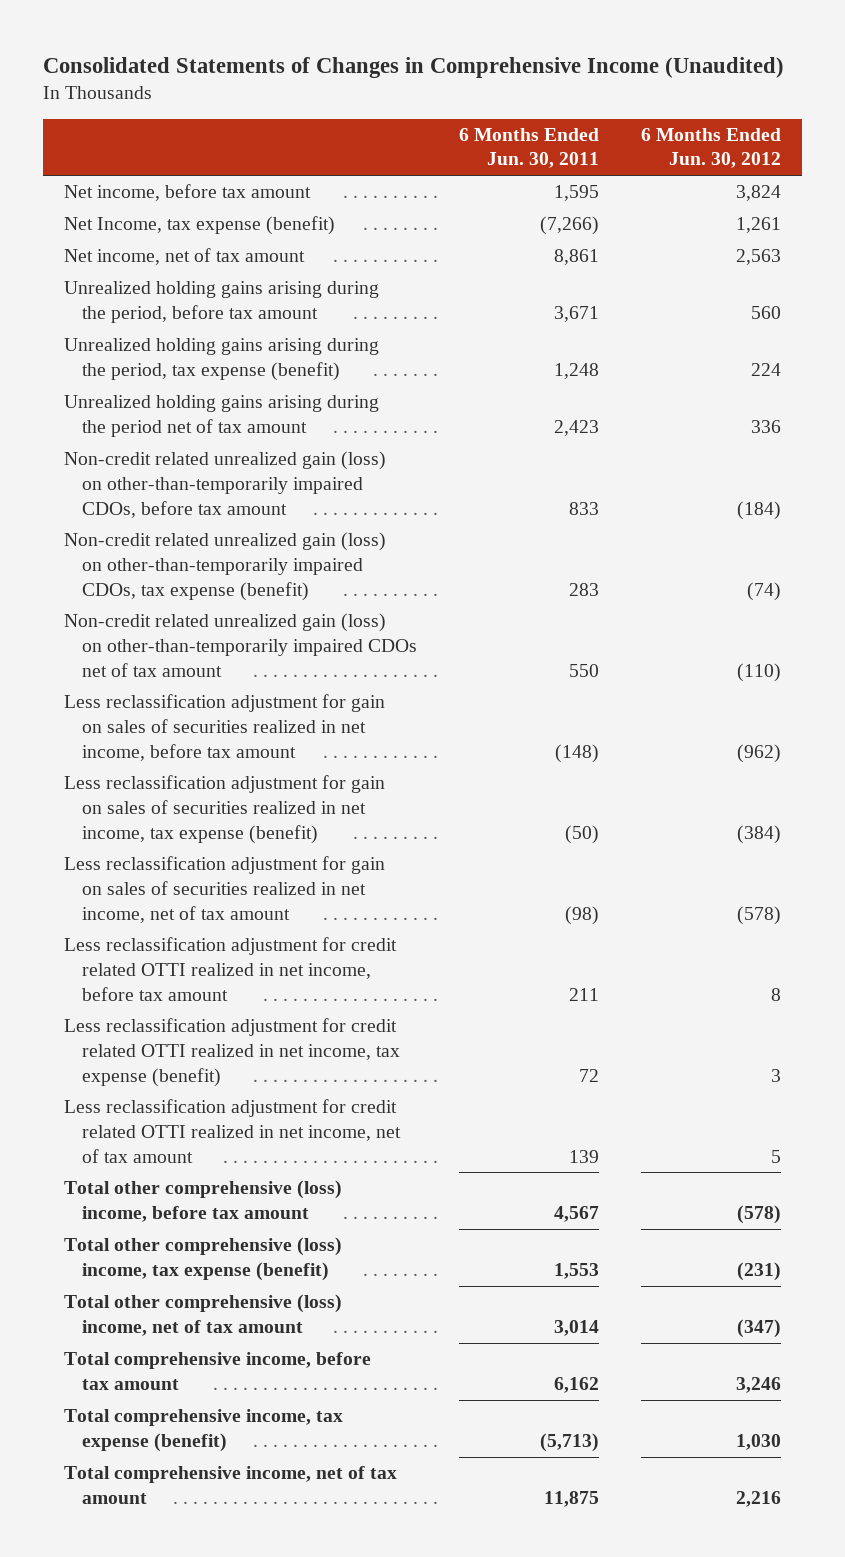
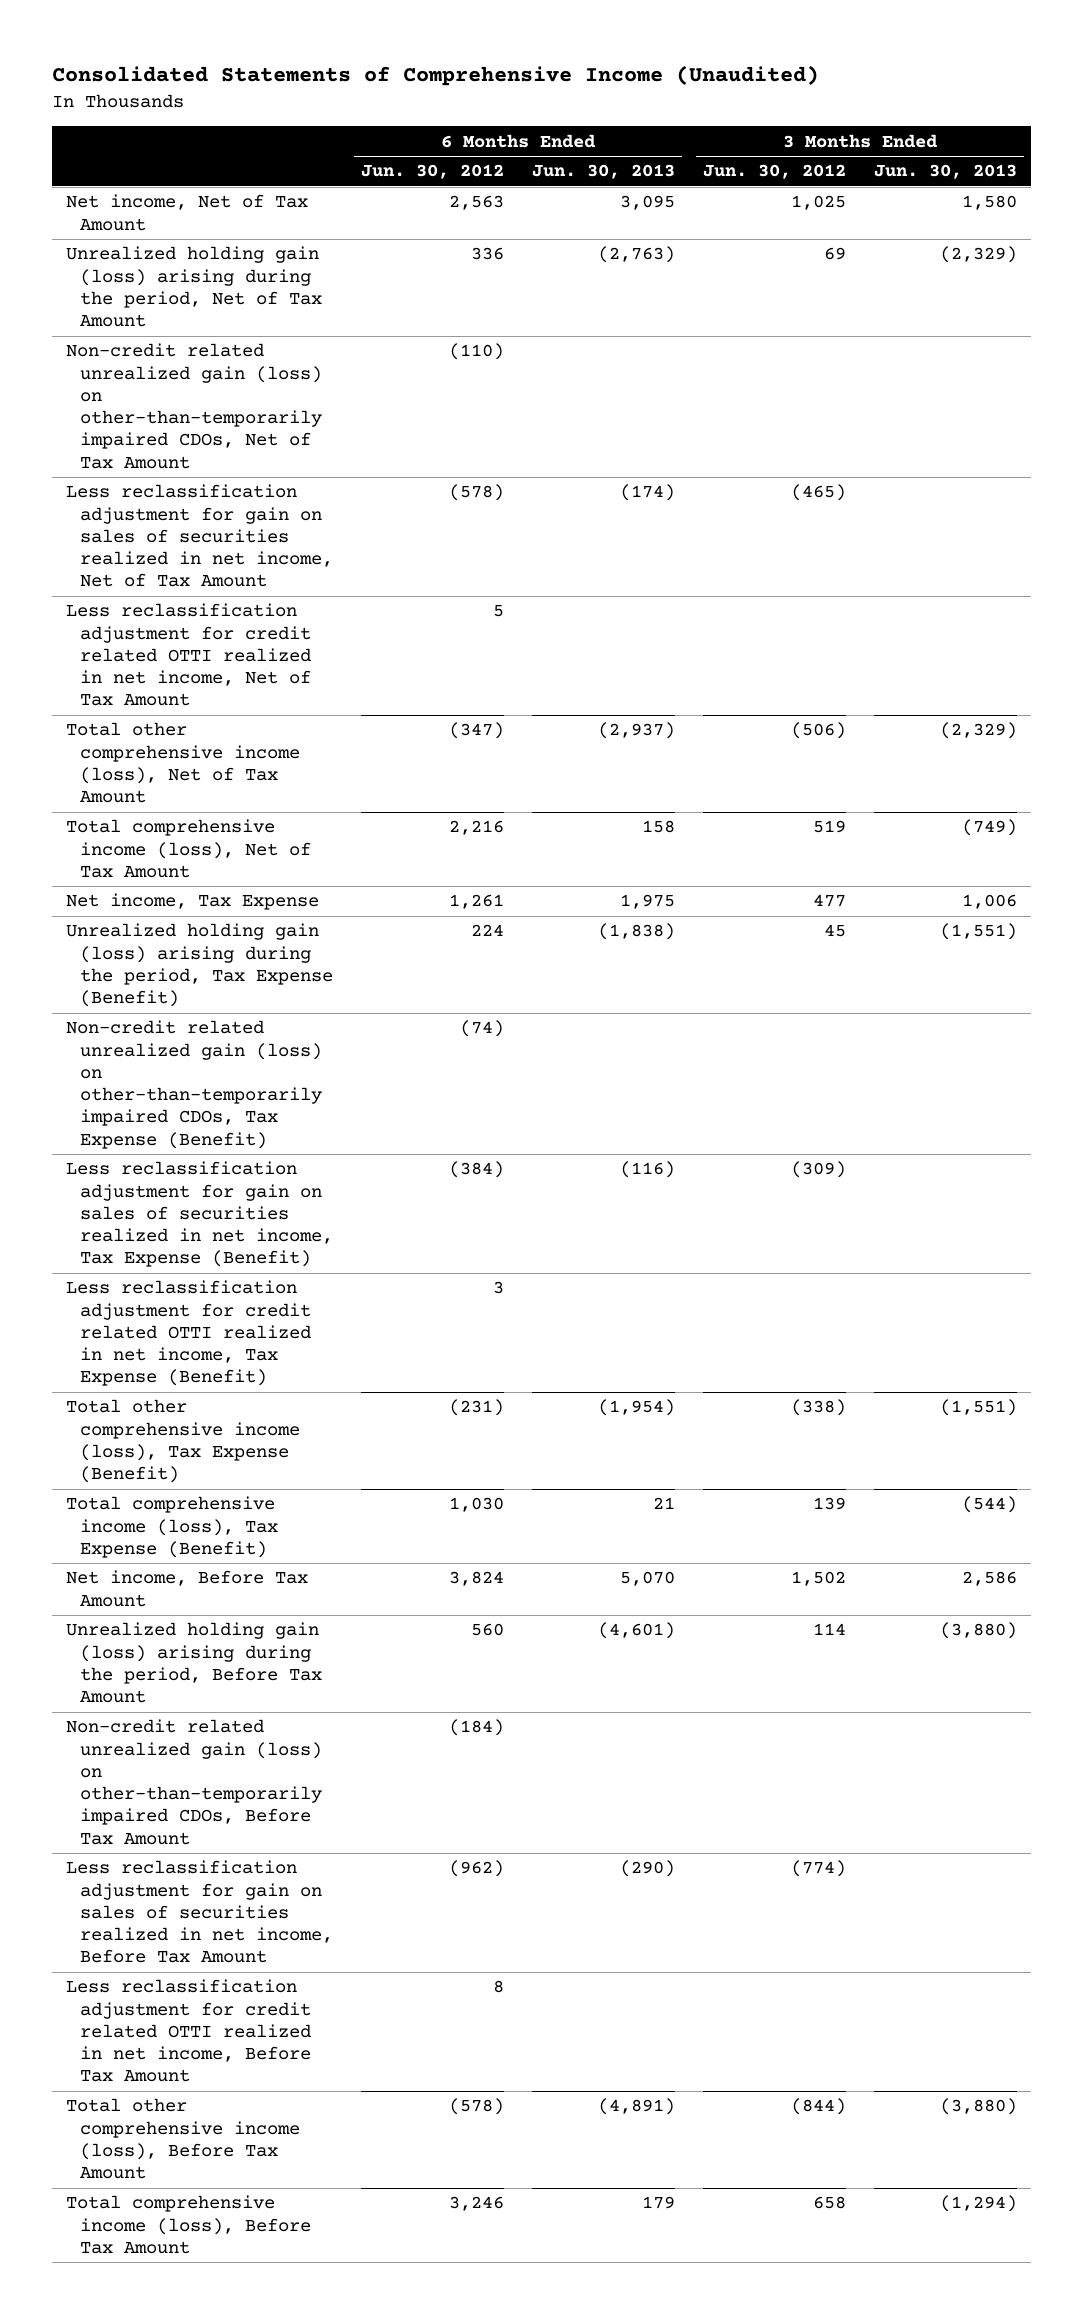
- Consolidated Statements of Changes in Comprehensive Income (Unaudited)
+ Consolidated Statements of Comprehensive Income (Unaudited)
- | 6 Months Ended Jun. 30, 2011 | 6 Months Ended Jun. 30, 2012
+ | 6 Months Ended Jun. 30, 2012 | 6 Months Ended Jun. 30, 2013 | 3 Months Ended Jun. 30, 2012 | 3 Months Ended Jun. 30, 2013
- Net income, before tax amount | 1,595 | 3,824
- Net Income, tax expense (benefit) | (7,266) | 1,261
- Net income, net of tax amount | 8,861 | 2,563
- Unrealized holding gains arising during the period, before tax amount | 3,671 | 560
- Unrealized holding gains arising during the period, tax expense (benefit) | 1,248 | 224
- Unrealized holding gains arising during the period net of tax amount | 2,423 | 336
- Non-credit related unrealized gain (loss) on other-than-temporarily impaired CDOs, before tax amount | 833 | (184)
- Non-credit related unrealized gain (loss) on other-than-temporarily impaired CDOs, tax expense (benefit) | 283 | (74)
- Non-credit related unrealized gain (loss) on other-than-temporarily impaired CDOs net of tax amount | 550 | (110)
- Less reclassification adjustment for gain on sales of securities realized in net income, before tax amount | (148) | (962)
- Less reclassification adjustment for gain on sales of securities realized in net income, tax expense (benefit) | (50) | (384)
- Less reclassification adjustment for gain on sales of securities realized in net income, net of tax amount | (98) | (578)
- Less reclassification adjustment for credit related OTTI realized in net income, before tax amount | 211 | 8
- Less reclassification adjustment for credit related OTTI realized in net income, tax expense (benefit) | 72 | 3
- Less reclassification adjustment for credit related OTTI realized in net income, net of tax amount | 139 | 5
- Total other comprehensive (loss) income, before tax amount | 4,567 | (578)
- Total other comprehensive (loss) income, tax expense (benefit) | 1,553 | (231)
- Total other comprehensive (loss) income, net of tax amount | 3,014 | (347)
- Total comprehensive income, before tax amount | 6,162 | 3,246
- Total comprehensive income, tax expense (benefit) | (5,713) | 1,030
- Total comprehensive income, net of tax amount | 11,875 | 2,216
+ Net income, Net of Tax Amount | 2,563 | 3,095 | 1,025 | 1,580
+ Unrealized holding gain (loss) arising during the period, Net of Tax Amount | 336 | (2,763) | 69 | (2,329)
+ Non-credit related unrealized gain (loss) on other-than-temporarily impaired CDOs, Net of Tax Amount | (110) | | |
+ Less reclassification adjustment for gain on sales of securities realized in net income, Net of Tax Amount | (578) | (174) | (465) |
+ Less reclassification adjustment for credit related OTTI realized in net income, Net of Tax Amount | 5 | | |
+ Total other comprehensive income (loss), Net of Tax Amount | (347) | (2,937) | (506) | (2,329)
+ Total comprehensive income (loss), Net of Tax Amount | 2,216 | 158 | 519 | (749)
+ Net income, Tax Expense | 1,261 | 1,975 | 477 | 1,006
+ Unrealized holding gain (loss) arising during the period, Tax Expense (Benefit) | 224 | (1,838) | 45 | (1,551)
+ Non-credit related unrealized gain (loss) on other-than-temporarily impaired CDOs, Tax Expense (Benefit) | (74) | | |
+ Less reclassification adjustment for gain on sales of securities realized in net income, Tax Expense (Benefit) | (384) | (116) | (309) |
+ Less reclassification adjustment for credit related OTTI realized in net income, Tax Expense (Benefit) | 3 | | |
+ Total other comprehensive income (loss), Tax Expense (Benefit) | (231) | (1,954) | (338) | (1,551)
+ Total comprehensive income (loss), Tax Expense (Benefit) | 1,030 | 21 | 139 | (544)
+ Net income, Before Tax Amount | 3,824 | 5,070 | 1,502 | 2,586
+ Unrealized holding gain (loss) arising during the period, Before Tax Amount | 560 | (4,601) | 114 | (3,880)
+ Non-credit related unrealized gain (loss) on other-than-temporarily impaired CDOs, Before Tax Amount | (184) | | |
+ Less reclassification adjustment for gain on sales of securities realized in net income, Before Tax Amount | (962) | (290) | (774) |
+ Less reclassification adjustment for credit related OTTI realized in net income, Before Tax Amount | 8 | | |
+ Total other comprehensive income (loss), Before Tax Amount | (578) | (4,891) | (844) | (3,880)
+ Total comprehensive income (loss), Before Tax Amount | 3,246 | 179 | 658 | (1,294)

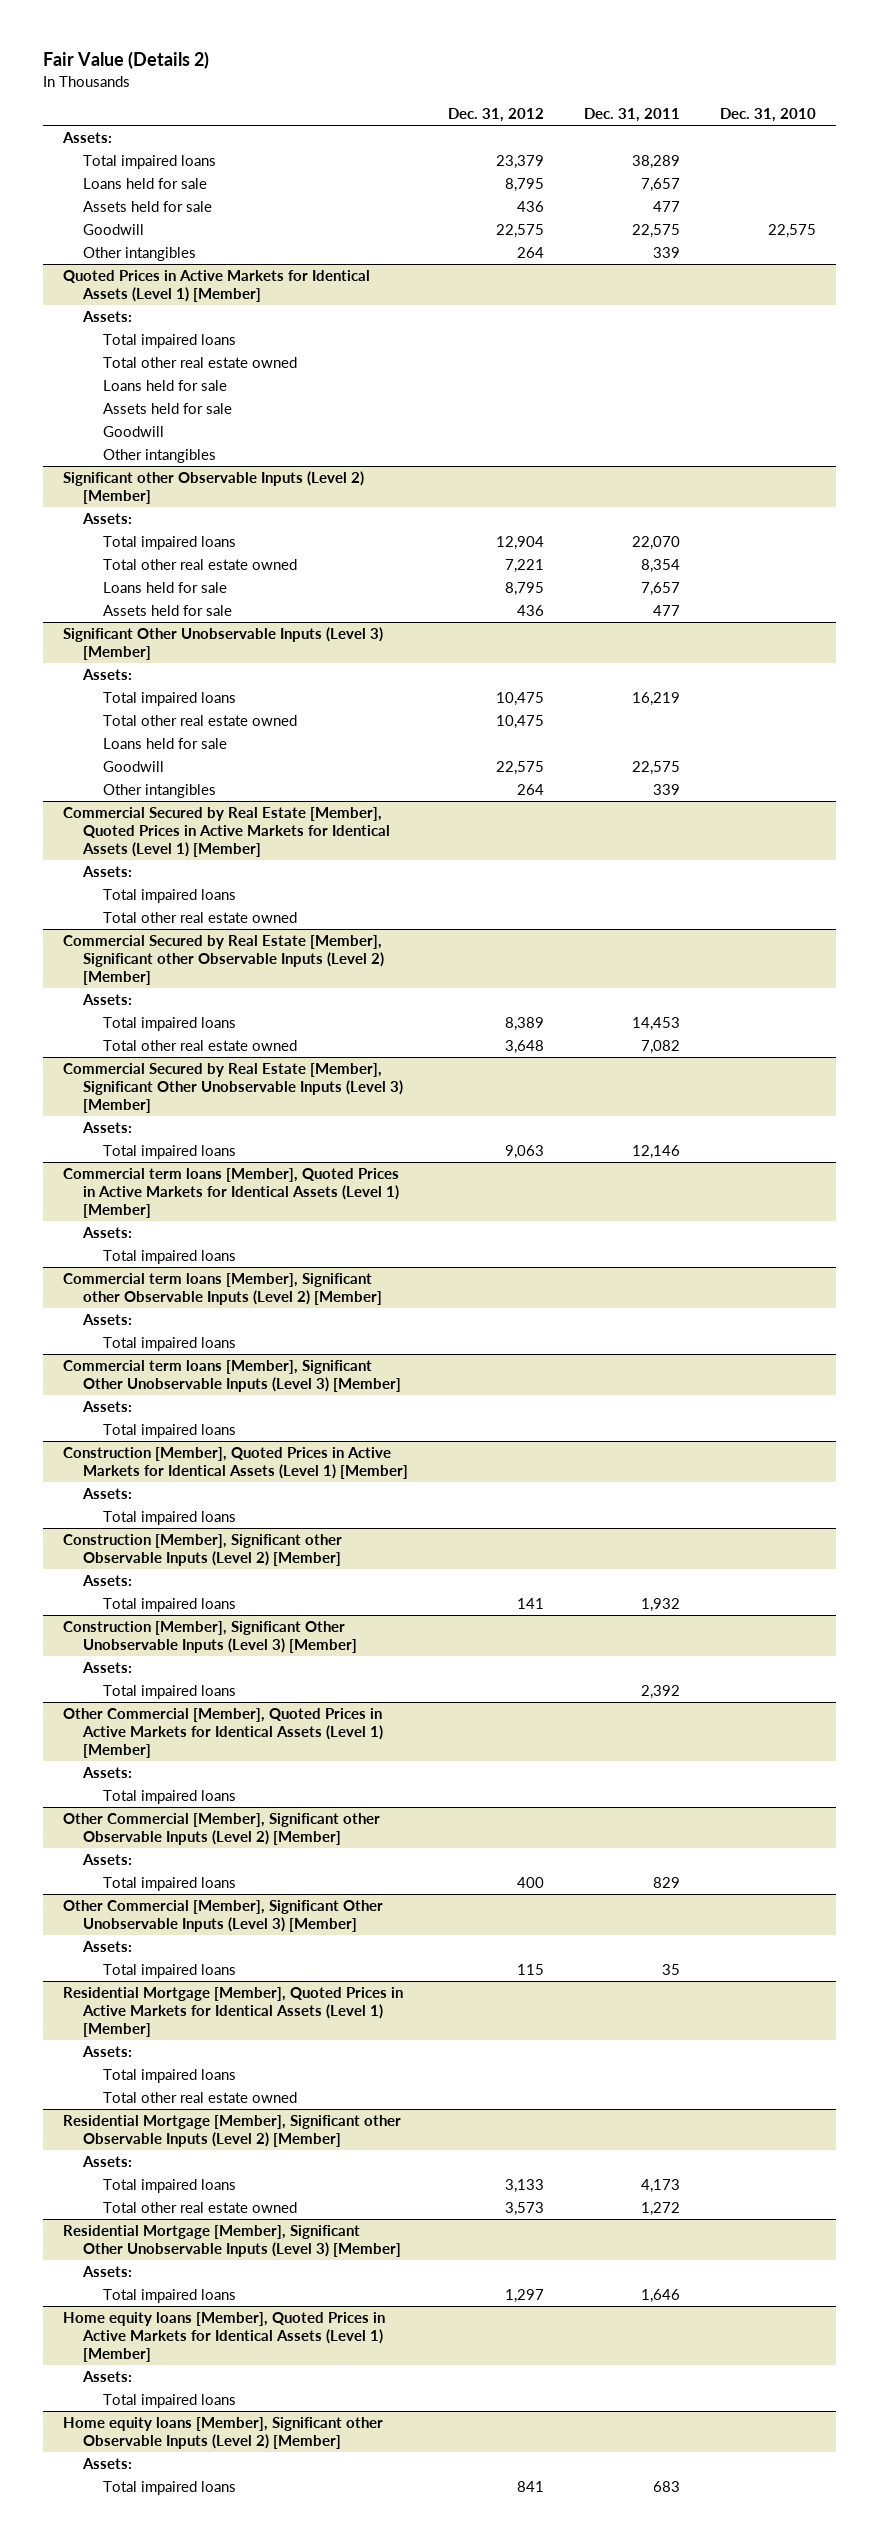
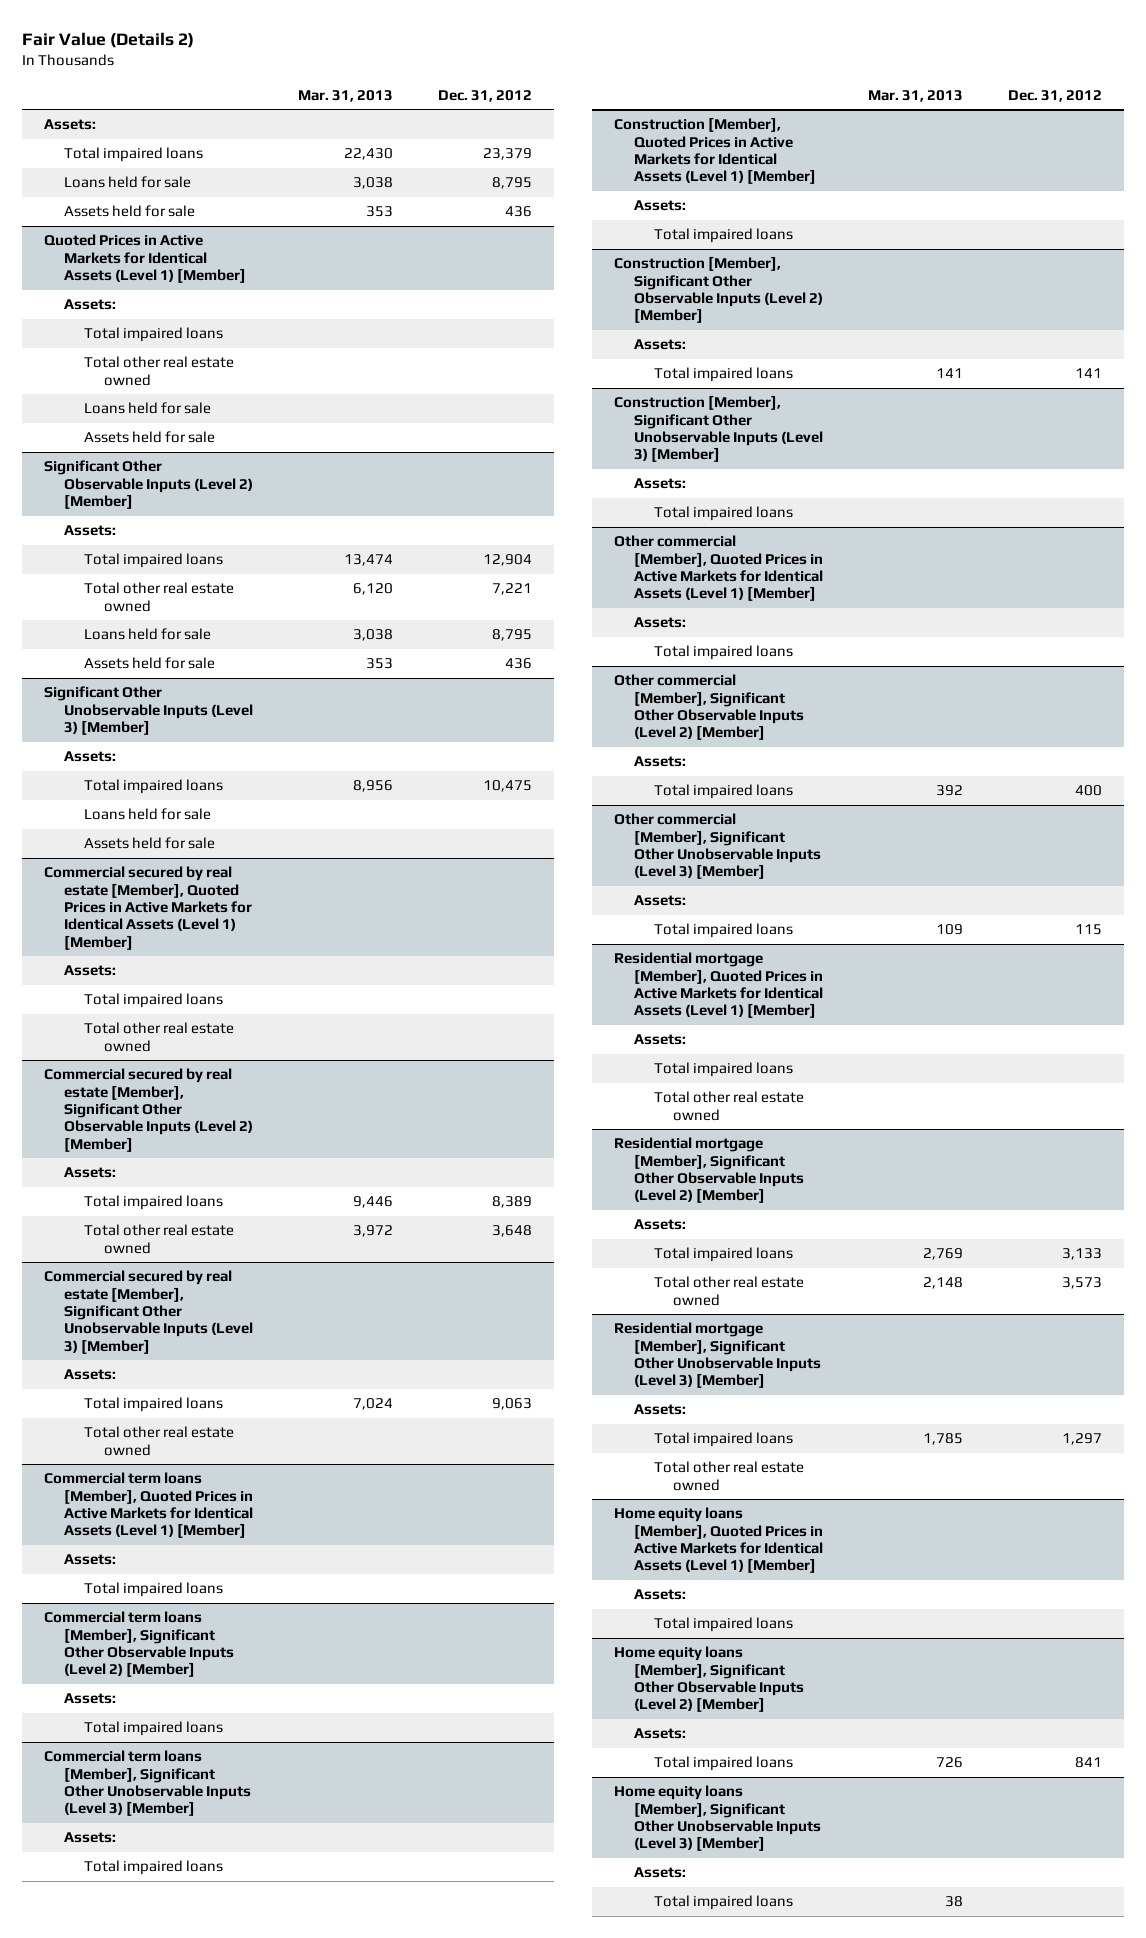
- | Dec. 31, 2012 | Dec. 31, 2011 | Dec. 31, 2010
+ | Mar. 31, 2013 | Dec. 31, 2012
- Goodwill | 22,575 | 22,575 | 22,575
- Other intangibles | 264 | 339 |
@ Quoted Prices in Active Markets for Identical Assets (Level 1) [Member]
- Goodwill
- Other intangibles
- Significant other Observable Inputs (Level 2) [Member]
+ Significant Other Observable Inputs (Level 2) [Member]
@ Significant Other Unobservable Inputs (Level 3) [Member]
- Total other real estate owned | 10,475 | |
- Goodwill | 22,575 | 22,575 |
- Other intangibles | 264 | 339 |
- Commercial Secured by Real Estate [Member], Quoted Prices in Active Markets for Identical Assets (Level 1) [Member]
@ Significant Other Unobservable Inputs (Level 3) [Member]
+ Assets held for sale
+ Commercial secured by real estate [Member], Quoted Prices in Active Markets for Identical Assets (Level 1) [Member]
- Commercial Secured by Real Estate [Member], Significant other Observable Inputs (Level 2) [Member]
+ Commercial secured by real estate [Member], Significant Other Observable Inputs (Level 2) [Member]
- Commercial Secured by Real Estate [Member], Significant Other Unobservable Inputs (Level 3) [Member]
+ Commercial secured by real estate [Member], Significant Other Unobservable Inputs (Level 3) [Member]
+ Total other real estate owned
- Commercial term loans [Member], Significant other Observable Inputs (Level 2) [Member]
+ Commercial term loans [Member], Significant Other Observable Inputs (Level 2) [Member]
- Construction [Member], Significant other Observable Inputs (Level 2) [Member]
+ Construction [Member], Significant Other Observable Inputs (Level 2) [Member]
- Other Commercial [Member], Quoted Prices in Active Markets for Identical Assets (Level 1) [Member]
+ Other commercial [Member], Quoted Prices in Active Markets for Identical Assets (Level 1) [Member]
- Other Commercial [Member], Significant other Observable Inputs (Level 2) [Member]
+ Other commercial [Member], Significant Other Observable Inputs (Level 2) [Member]
- Other Commercial [Member], Significant Other Unobservable Inputs (Level 3) [Member]
+ Other commercial [Member], Significant Other Unobservable Inputs (Level 3) [Member]
- Residential Mortgage [Member], Quoted Prices in Active Markets for Identical Assets (Level 1) [Member]
+ Residential mortgage [Member], Quoted Prices in Active Markets for Identical Assets (Level 1) [Member]
- Residential Mortgage [Member], Significant other Observable Inputs (Level 2) [Member]
+ Residential mortgage [Member], Significant Other Observable Inputs (Level 2) [Member]
- Residential Mortgage [Member], Significant Other Unobservable Inputs (Level 3) [Member]
+ Residential mortgage [Member], Significant Other Unobservable Inputs (Level 3) [Member]
+ Total other real estate owned
- Home equity loans [Member], Significant other Observable Inputs (Level 2) [Member]
+ Home equity loans [Member], Significant Other Observable Inputs (Level 2) [Member]
+ Home equity loans [Member], Significant Other Unobservable Inputs (Level 3) [Member]
+ Assets:
+ Total impaired loans | 38 |

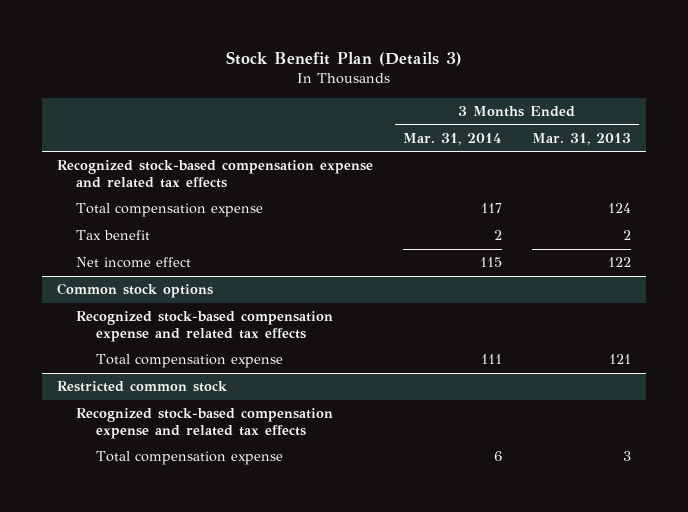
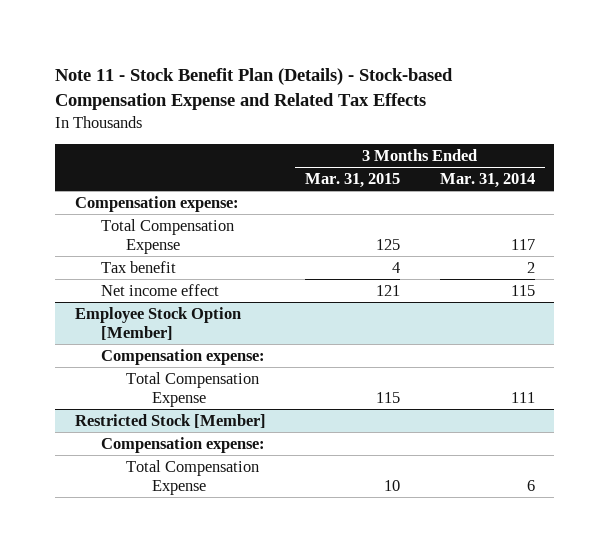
- Stock Benefit Plan (Details 3)
+ Note 11 - Stock Benefit Plan (Details) - Stock-based Compensation Expense and Related Tax Effects
- | 3 Months Ended Mar. 31, 2014 | 3 Months Ended Mar. 31, 2013
+ | 3 Months Ended Mar. 31, 2015 | 3 Months Ended Mar. 31, 2014
- Recognized stock-based compensation expense and related tax effects
- Total compensation expense | 117 | 124
+ Compensation expense:
+ Total Compensation Expense | 125 | 117
- Common stock options
- Recognized stock-based compensation expense and related tax effects
- Total compensation expense | 111 | 121
- Restricted common stock
- Recognized stock-based compensation expense and related tax effects
- Total compensation expense | 6 | 3
+ Employee Stock Option [Member]
+ Compensation expense:
+ Total Compensation Expense | 115 | 111
+ Restricted Stock [Member]
+ Compensation expense:
+ Total Compensation Expense | 10 | 6

